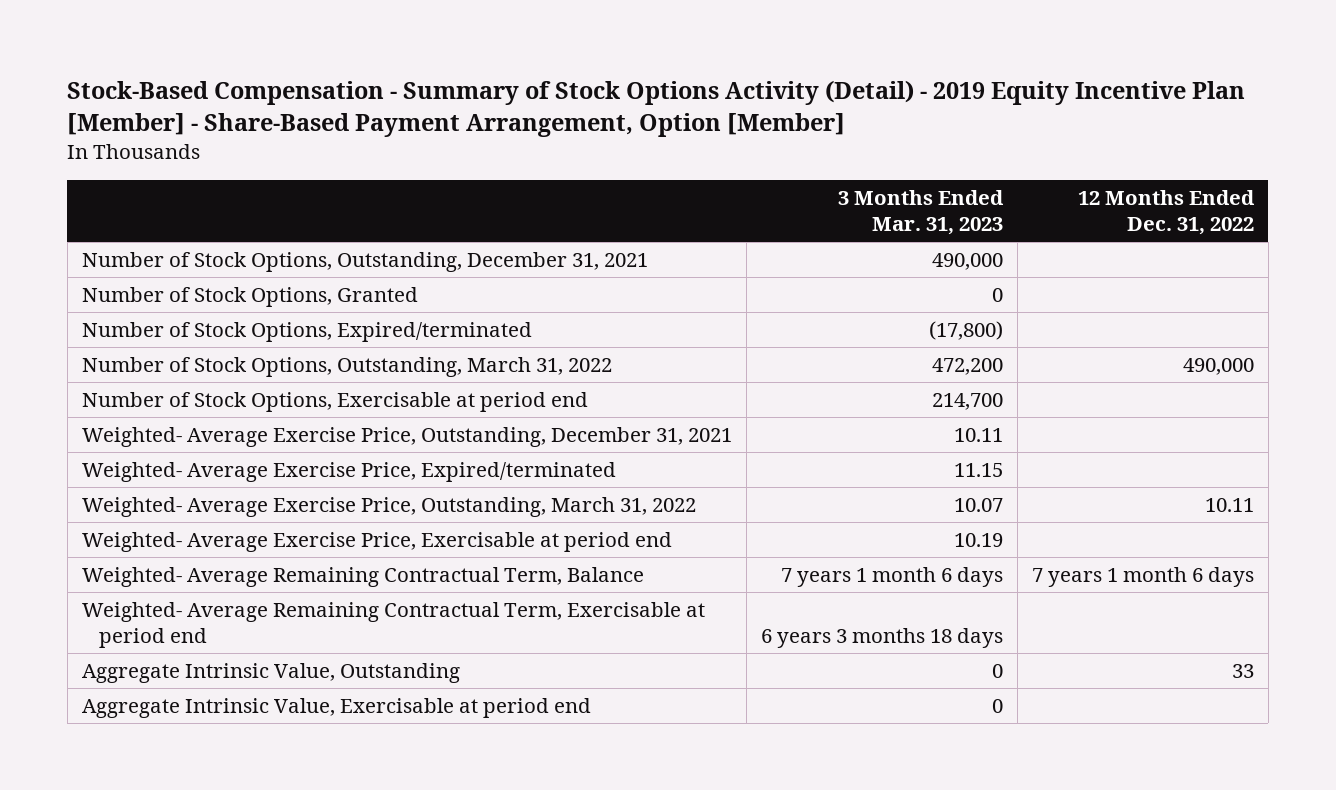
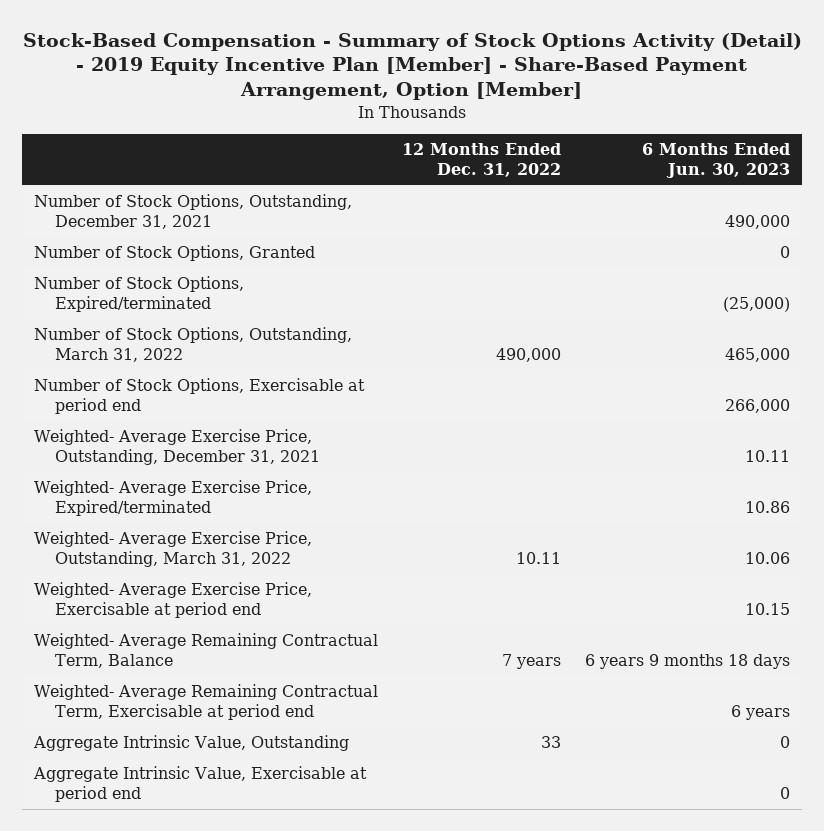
- | 3 Months Ended Mar. 31, 2023 | 12 Months Ended Dec. 31, 2022
+ | 12 Months Ended Dec. 31, 2022 | 6 Months Ended Jun. 30, 2023
- Weighted- Average Remaining Contractual Term, Balance | 7 years 1 month 6 days | 7 years 1 month 6 days
+ Weighted- Average Remaining Contractual Term, Balance | 7 years | 6 years 9 months 18 days

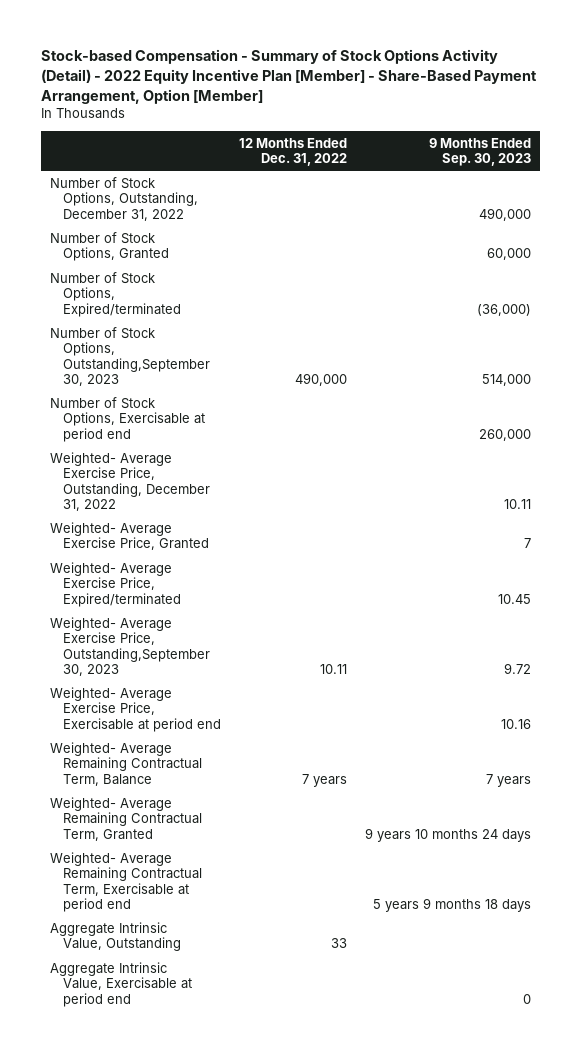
- Stock-Based Compensation - Summary of Stock Options Activity (Detail) - 2019 Equity Incentive Plan [Member] - Share-Based Payment Arrangement, Option [Member]
+ Stock-based Compensation - Summary of Stock Options Activity (Detail) - 2022 Equity Incentive Plan [Member] - Share-Based Payment Arrangement, Option [Member]
- | 12 Months Ended Dec. 31, 2022 | 6 Months Ended Jun. 30, 2023
+ | 12 Months Ended Dec. 31, 2022 | 9 Months Ended Sep. 30, 2023
- Number of Stock Options, Outstanding, December 31, 2021 | | 490,000
+ Number of Stock Options, Outstanding, December 31, 2022 | | 490,000
- Number of Stock Options, Outstanding, March 31, 2022 | 490,000 | 465,000
+ Number of Stock Options, Outstanding,September 30, 2023 | 490,000 | 514,000
- Weighted- Average Exercise Price, Outstanding, December 31, 2021 | | 10.11
+ Weighted- Average Exercise Price, Outstanding, December 31, 2022 | | 10.11
+ Weighted- Average Exercise Price, Granted | | 7
- Weighted- Average Exercise Price, Outstanding, March 31, 2022 | 10.11 | 10.06
+ Weighted- Average Exercise Price, Outstanding,September 30, 2023 | 10.11 | 9.72
+ Weighted- Average Remaining Contractual Term, Granted | | 9 years 10 months 24 days

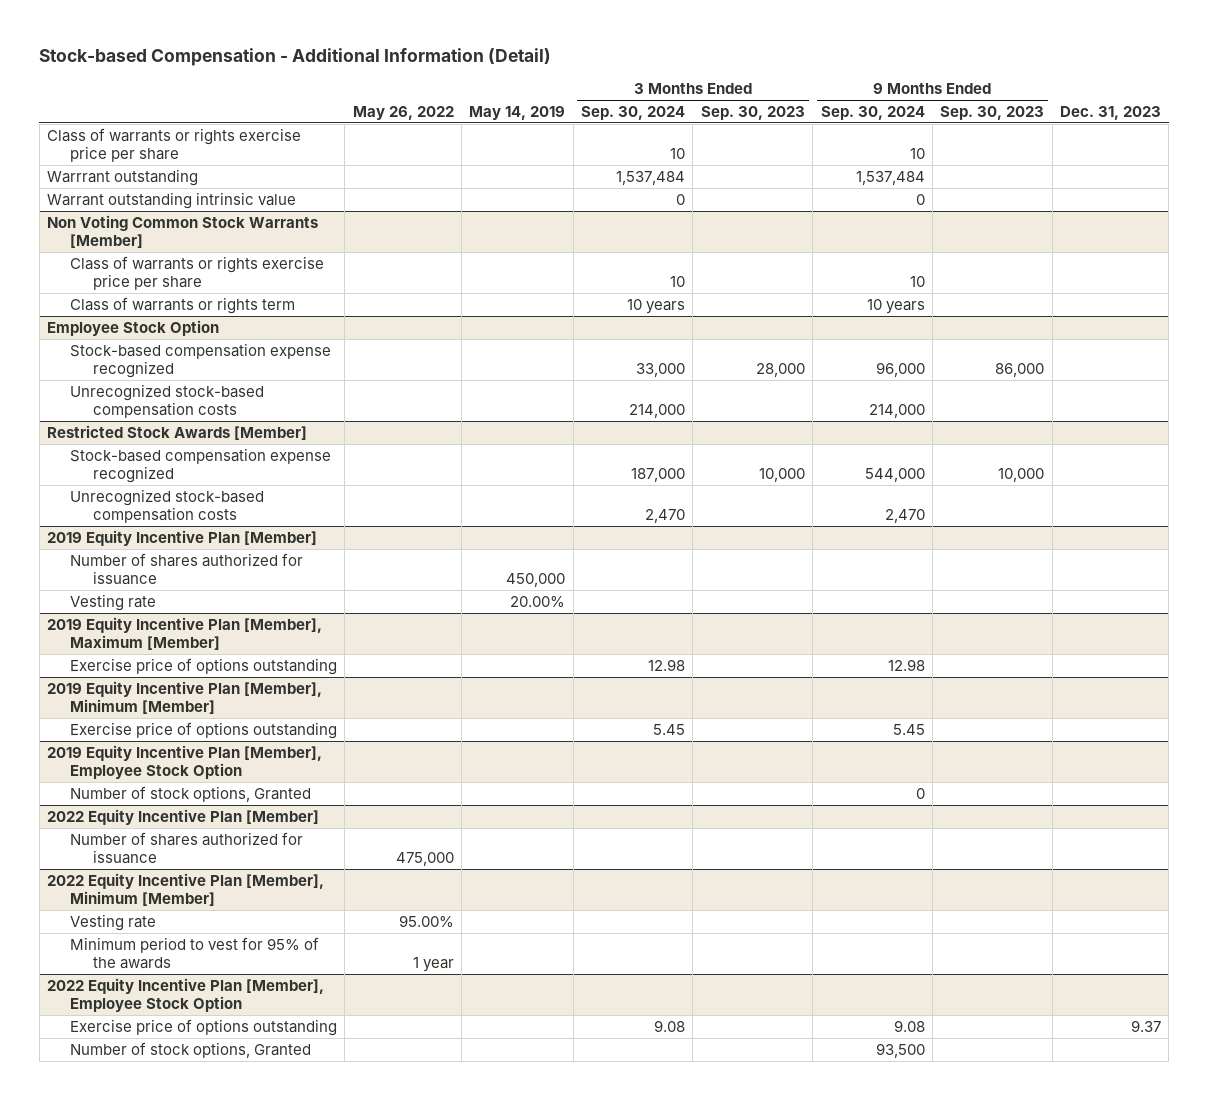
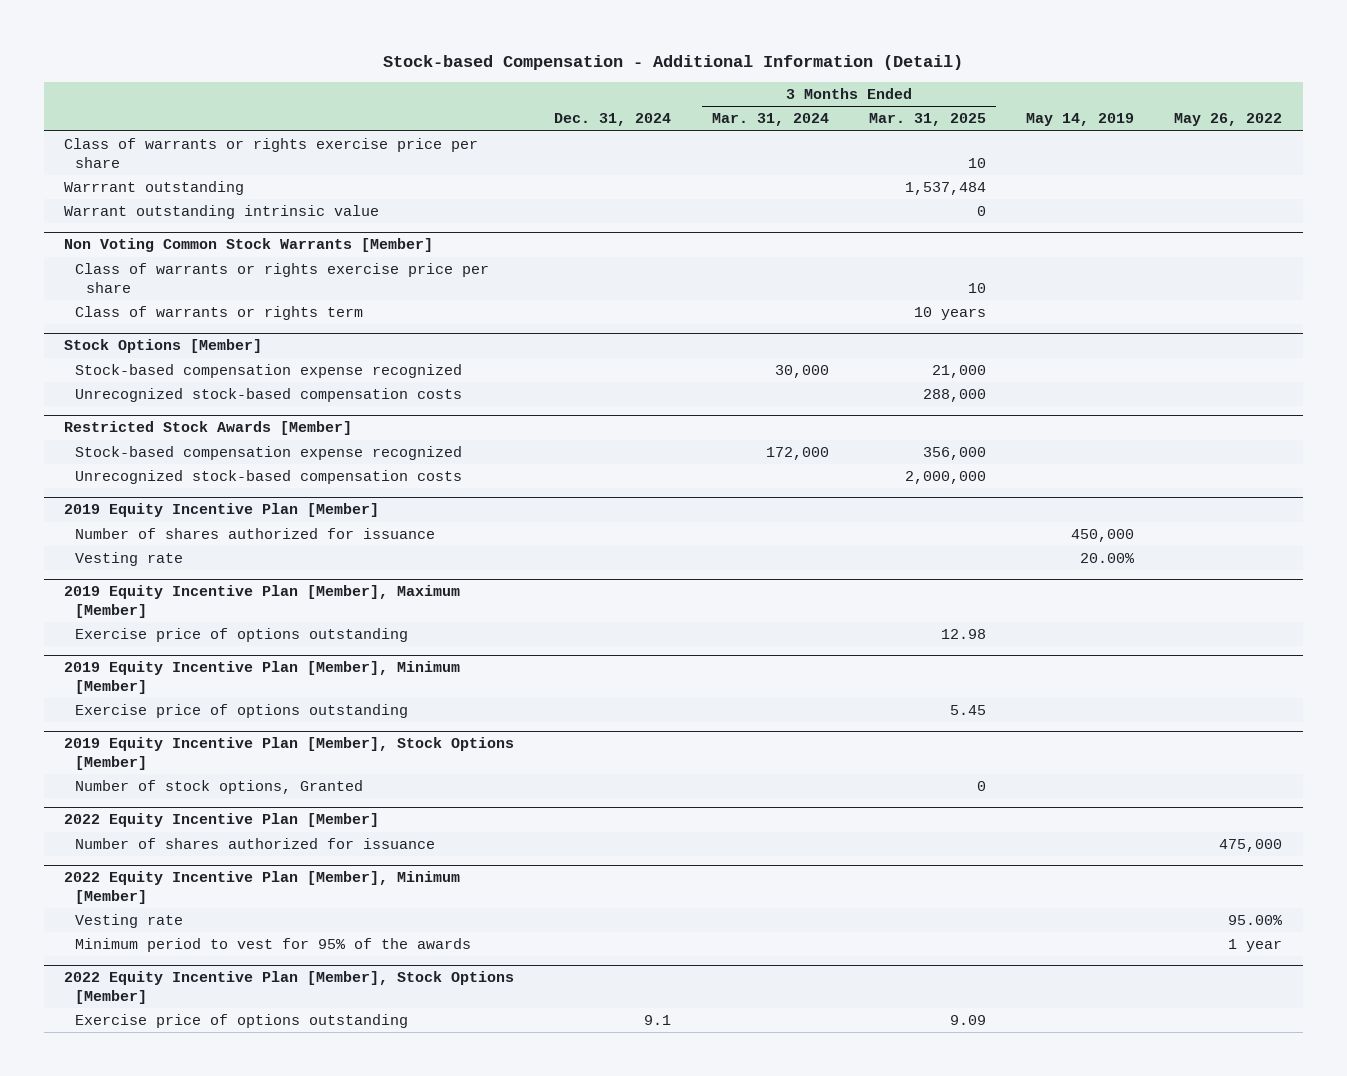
- | May 26, 2022 | May 14, 2019 | 3 Months Ended Sep. 30, 2024 | 3 Months Ended Sep. 30, 2023 | 9 Months Ended Sep. 30, 2024 | 9 Months Ended Sep. 30, 2023 | Dec. 31, 2023
+ | Dec. 31, 2024 | 3 Months Ended Mar. 31, 2024 | 3 Months Ended Mar. 31, 2025 | May 14, 2019 | May 26, 2022
- Employee Stock Option
+ Stock Options [Member]
- 2019 Equity Incentive Plan [Member], Employee Stock Option
+ 2019 Equity Incentive Plan [Member], Stock Options [Member]
- 2022 Equity Incentive Plan [Member], Employee Stock Option
+ 2022 Equity Incentive Plan [Member], Stock Options [Member]
- Number of stock options, Granted | | | | | 93,500 | |

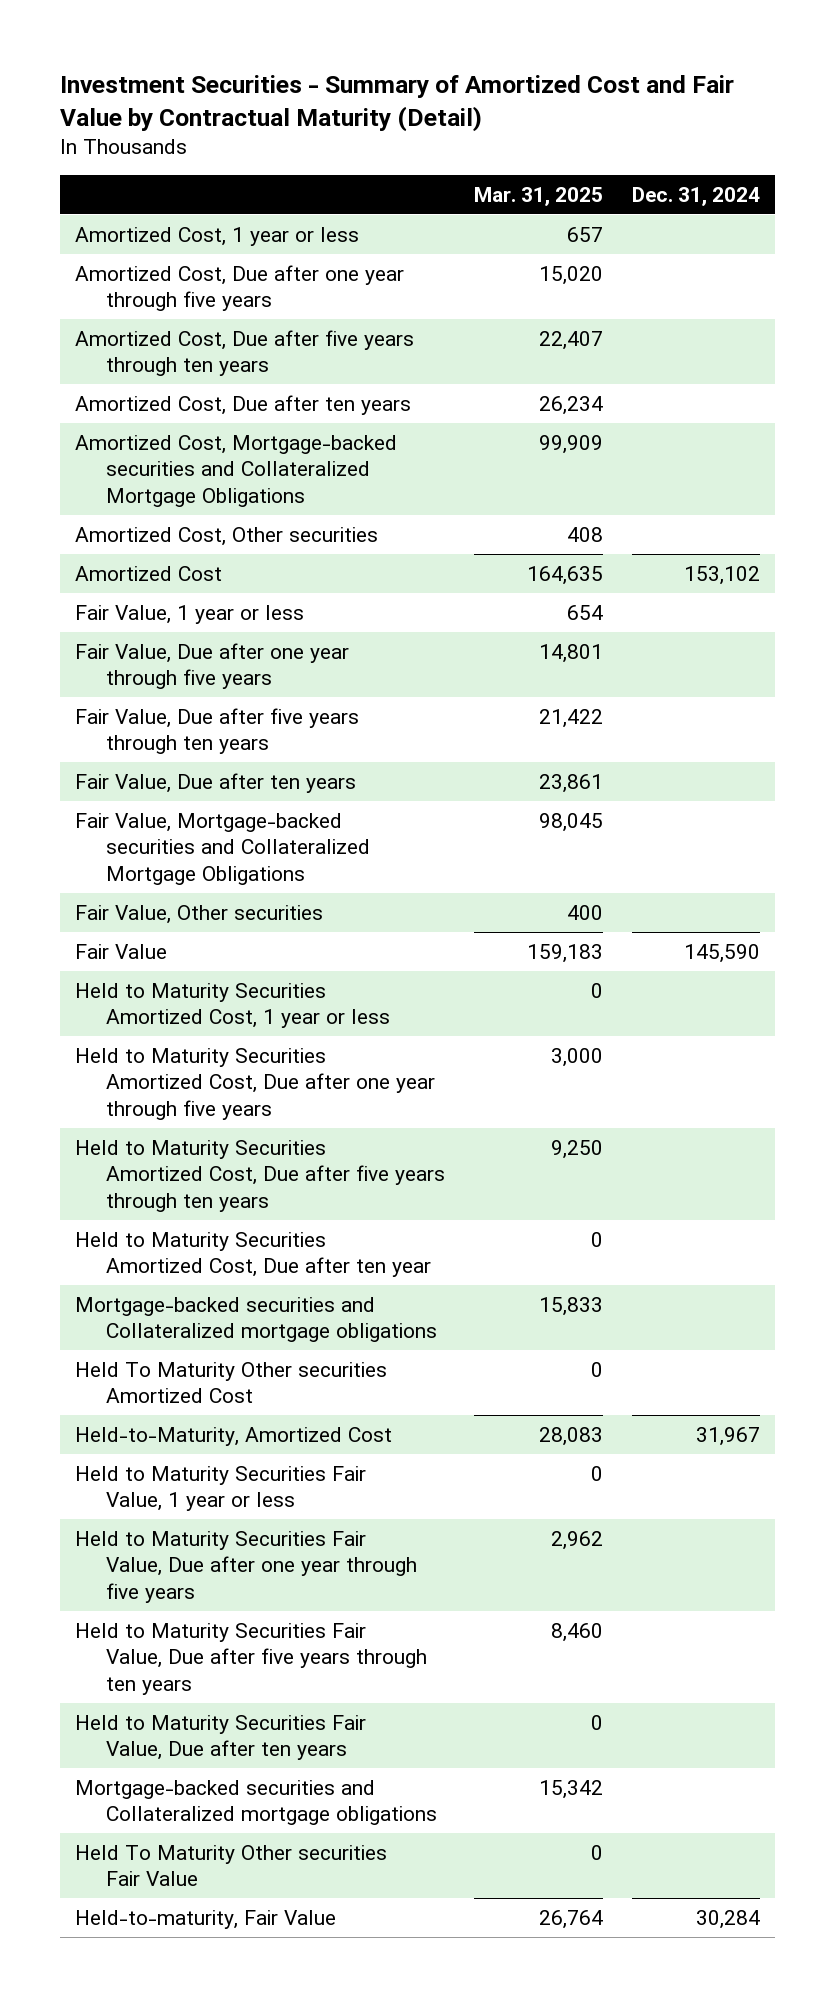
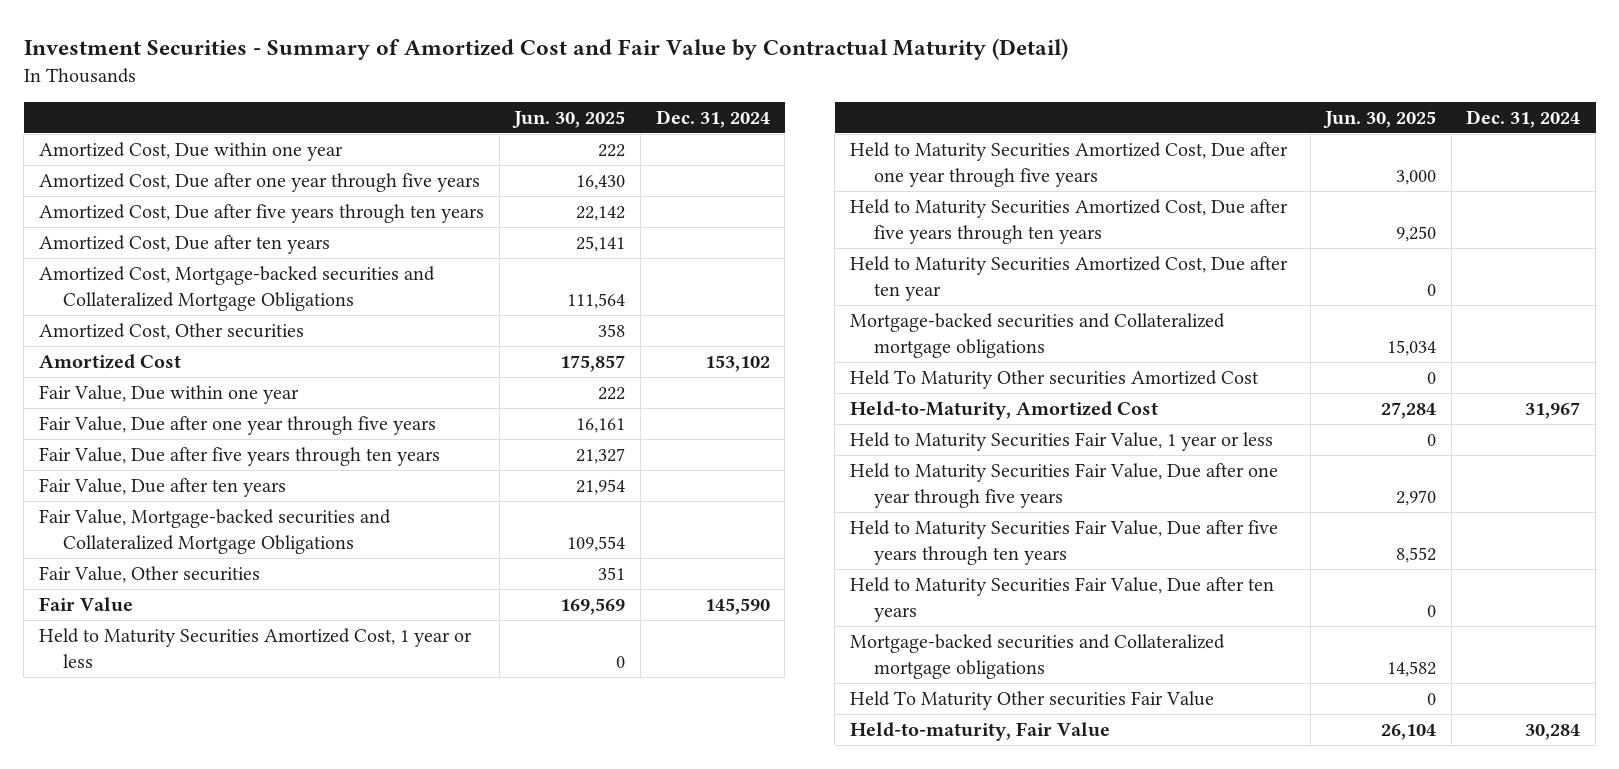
- | Mar. 31, 2025 | Dec. 31, 2024
+ | Jun. 30, 2025 | Dec. 31, 2024
- Amortized Cost, 1 year or less | 657 |
+ Amortized Cost, Due within one year | 222 |
- Fair Value, 1 year or less | 654 |
+ Fair Value, Due within one year | 222 |

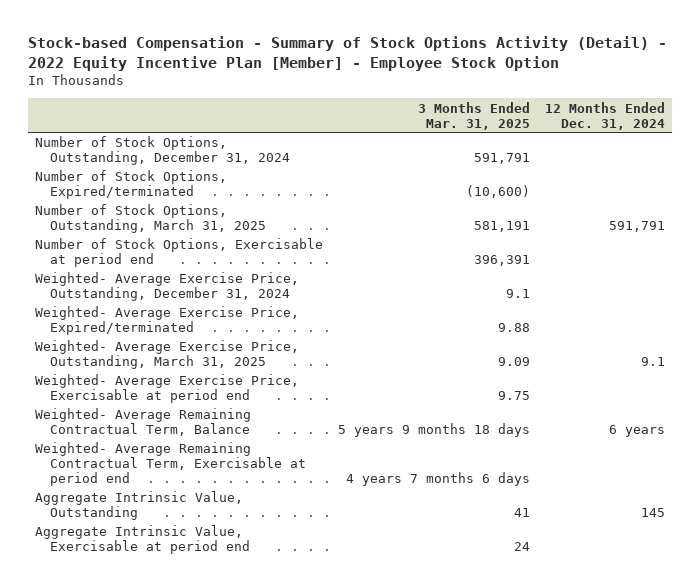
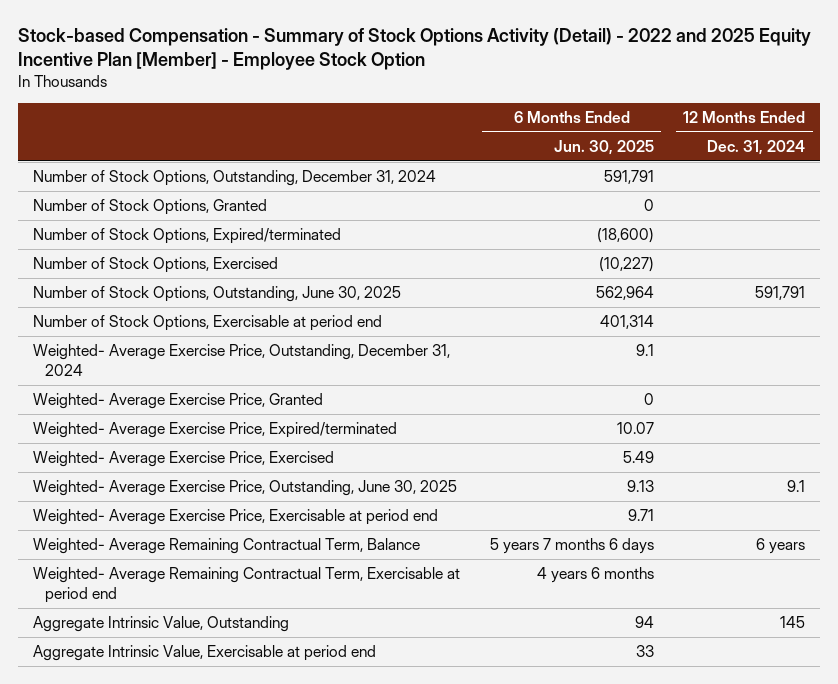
- Stock-based Compensation - Summary of Stock Options Activity (Detail) - 2022 Equity Incentive Plan [Member] - Employee Stock Option
+ Stock-based Compensation - Summary of Stock Options Activity (Detail) - 2022 and 2025 Equity Incentive Plan [Member] - Employee Stock Option
- | 3 Months Ended Mar. 31, 2025 | 12 Months Ended Dec. 31, 2024
+ | 6 Months Ended Jun. 30, 2025 | 12 Months Ended Dec. 31, 2024
+ Number of Stock Options, Granted | 0 |
- Number of Stock Options, Outstanding, March 31, 2025 | 581,191 | 591,791
+ Number of Stock Options, Exercised | (10,227) |
+ Number of Stock Options, Outstanding, June 30, 2025 | 562,964 | 591,791
+ Weighted- Average Exercise Price, Granted | 0 |
- Weighted- Average Exercise Price, Outstanding, March 31, 2025 | 9.09 | 9.1
+ Weighted- Average Exercise Price, Exercised | 5.49 |
+ Weighted- Average Exercise Price, Outstanding, June 30, 2025 | 9.13 | 9.1

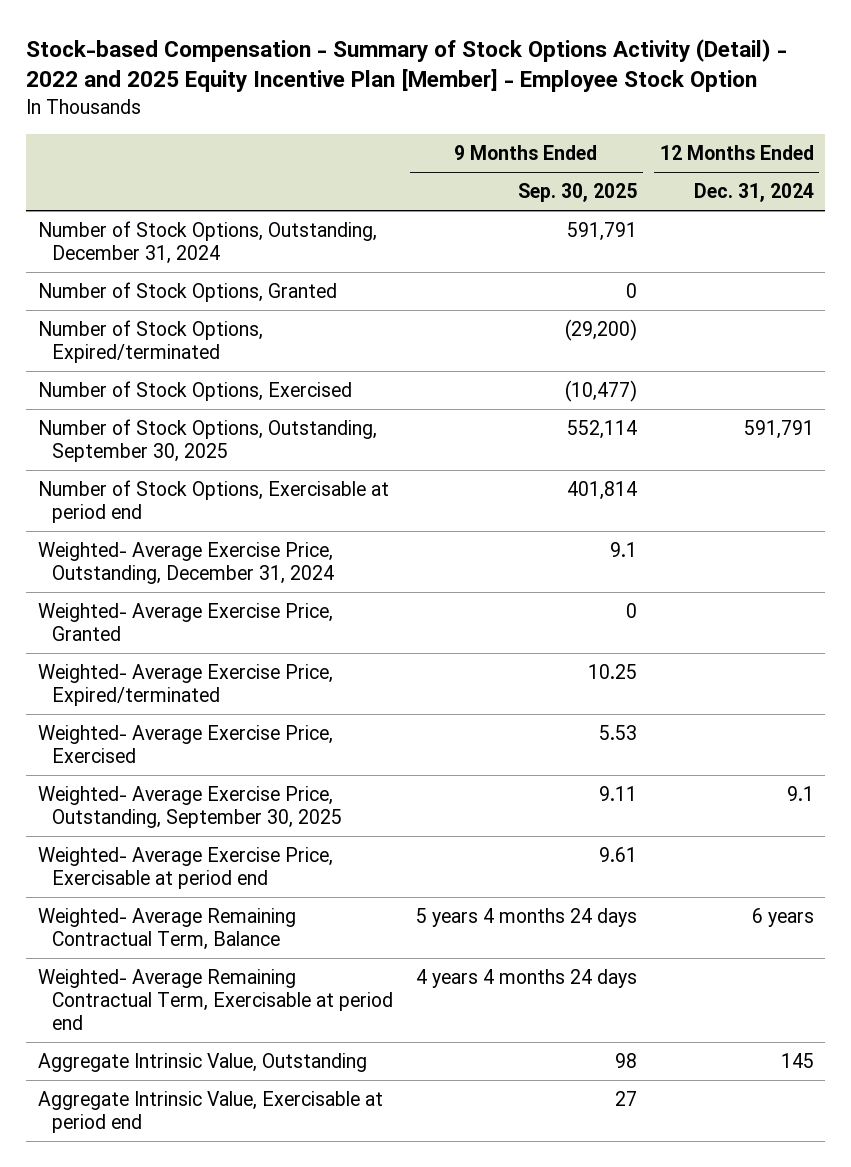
- | 6 Months Ended Jun. 30, 2025 | 12 Months Ended Dec. 31, 2024
+ | 9 Months Ended Sep. 30, 2025 | 12 Months Ended Dec. 31, 2024
- Number of Stock Options, Outstanding, June 30, 2025 | 562,964 | 591,791
+ Number of Stock Options, Outstanding, September 30, 2025 | 552,114 | 591,791
- Weighted- Average Exercise Price, Outstanding, June 30, 2025 | 9.13 | 9.1
+ Weighted- Average Exercise Price, Outstanding, September 30, 2025 | 9.11 | 9.1

